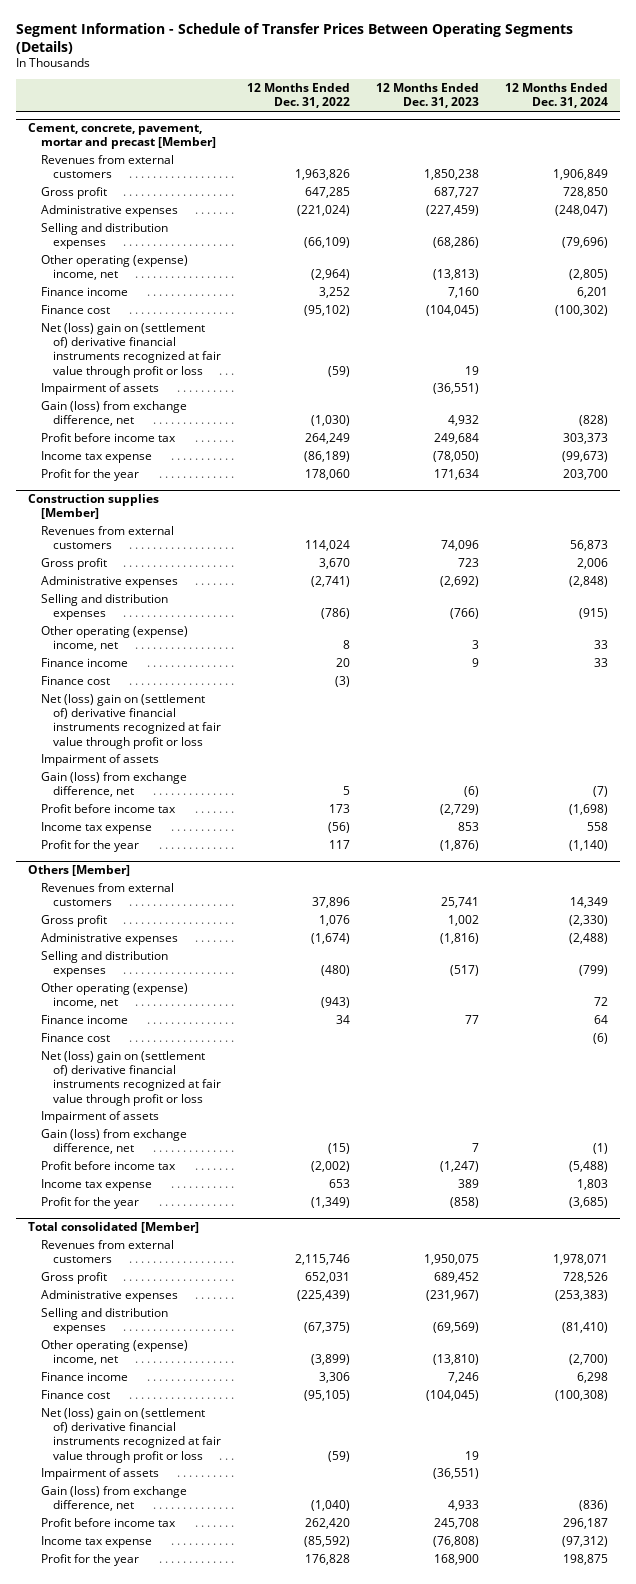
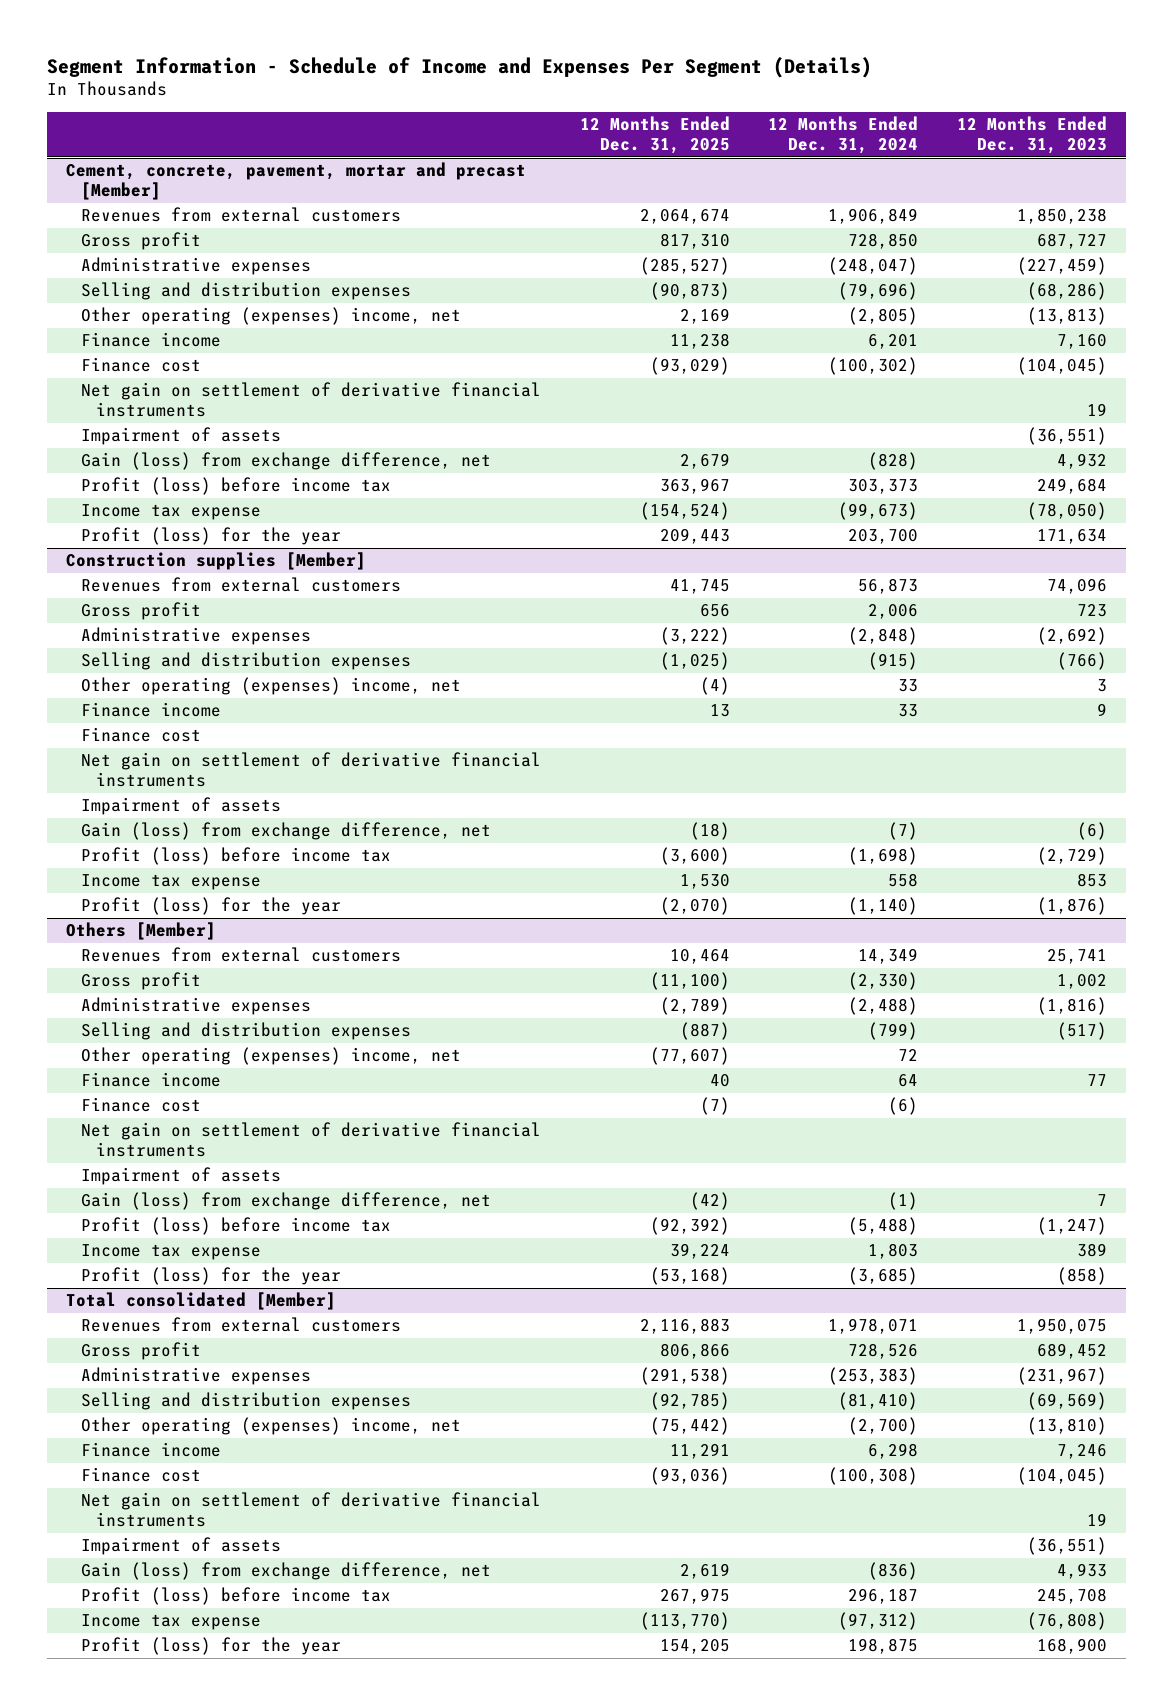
- Segment Information - Schedule of Transfer Prices Between Operating Segments (Details)
+ Segment Information - Schedule of Income and Expenses Per Segment (Details)
- | 12 Months Ended Dec. 31, 2022 | 12 Months Ended Dec. 31, 2023 | 12 Months Ended Dec. 31, 2024
+ | 12 Months Ended Dec. 31, 2025 | 12 Months Ended Dec. 31, 2024 | 12 Months Ended Dec. 31, 2023
@ Cement, concrete, pavement, mortar and precast [Member]
- Other operating (expense) income, net | (2,964) | (13,813) | (2,805)
+ Other operating (expenses) income, net | 2,169 | (2,805) | (13,813)
- Net (loss) gain on (settlement of) derivative financial instruments recognized at fair value through profit or loss | (59) | 19 |
+ Net gain on settlement of derivative financial instruments | | | 19
- Profit before income tax | 264,249 | 249,684 | 303,373
+ Profit (loss) before income tax | 363,967 | 303,373 | 249,684
- Profit for the year | 178,060 | 171,634 | 203,700
+ Profit (loss) for the year | 209,443 | 203,700 | 171,634
@ Construction supplies [Member]
- Other operating (expense) income, net | 8 | 3 | 33
+ Other operating (expenses) income, net | (4) | 33 | 3
- Net (loss) gain on (settlement of) derivative financial instruments recognized at fair value through profit or loss
+ Net gain on settlement of derivative financial instruments
- Profit before income tax | 173 | (2,729) | (1,698)
+ Profit (loss) before income tax | (3,600) | (1,698) | (2,729)
- Profit for the year | 117 | (1,876) | (1,140)
+ Profit (loss) for the year | (2,070) | (1,140) | (1,876)
@ Others [Member]
- Other operating (expense) income, net | (943) | | 72
+ Other operating (expenses) income, net | (77,607) | 72 |
- Net (loss) gain on (settlement of) derivative financial instruments recognized at fair value through profit or loss
+ Net gain on settlement of derivative financial instruments
- Profit before income tax | (2,002) | (1,247) | (5,488)
+ Profit (loss) before income tax | (92,392) | (5,488) | (1,247)
- Profit for the year | (1,349) | (858) | (3,685)
+ Profit (loss) for the year | (53,168) | (3,685) | (858)
@ Total consolidated [Member]
- Other operating (expense) income, net | (3,899) | (13,810) | (2,700)
+ Other operating (expenses) income, net | (75,442) | (2,700) | (13,810)
- Net (loss) gain on (settlement of) derivative financial instruments recognized at fair value through profit or loss | (59) | 19 |
+ Net gain on settlement of derivative financial instruments | | | 19
- Profit before income tax | 262,420 | 245,708 | 296,187
+ Profit (loss) before income tax | 267,975 | 296,187 | 245,708
- Profit for the year | 176,828 | 168,900 | 198,875
+ Profit (loss) for the year | 154,205 | 198,875 | 168,900

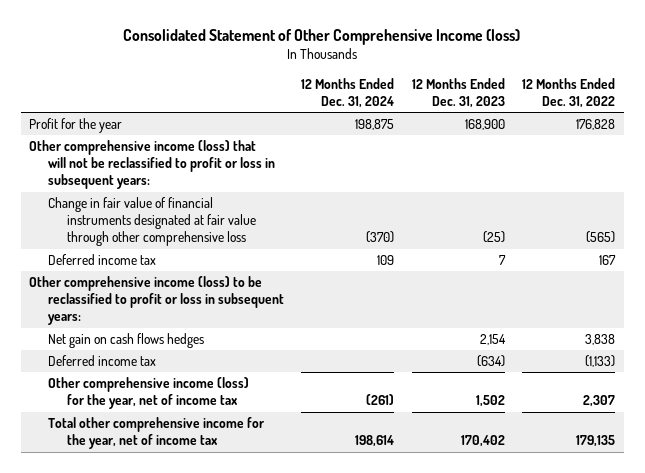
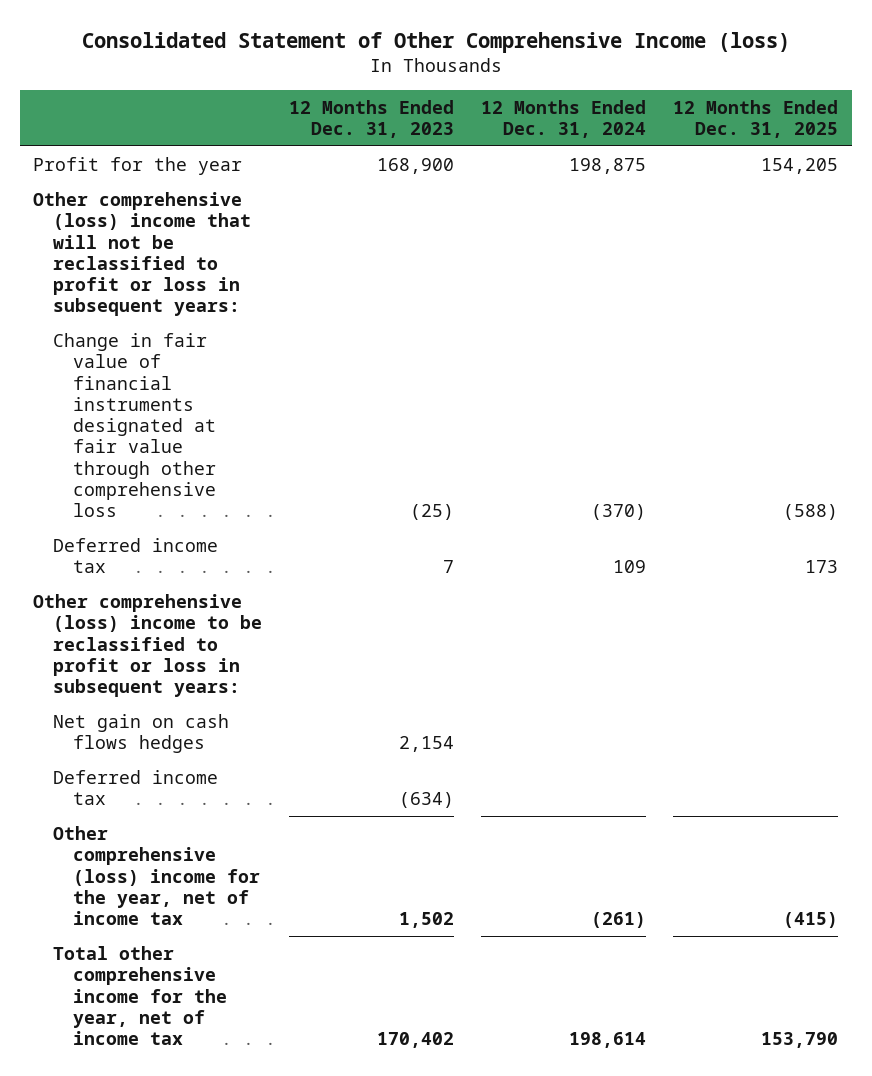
- | 12 Months Ended Dec. 31, 2024 | 12 Months Ended Dec. 31, 2023 | 12 Months Ended Dec. 31, 2022
+ | 12 Months Ended Dec. 31, 2023 | 12 Months Ended Dec. 31, 2024 | 12 Months Ended Dec. 31, 2025
- Other comprehensive income (loss) that will not be reclassified to profit or loss in subsequent years:
+ Other comprehensive (loss) income that will not be reclassified to profit or loss in subsequent years:
- Other comprehensive income (loss) to be reclassified to profit or loss in subsequent years:
+ Other comprehensive (loss) income to be reclassified to profit or loss in subsequent years:
- Other comprehensive income (loss) for the year, net of income tax | (261) | 1,502 | 2,307
+ Other comprehensive (loss) income for the year, net of income tax | 1,502 | (261) | (415)

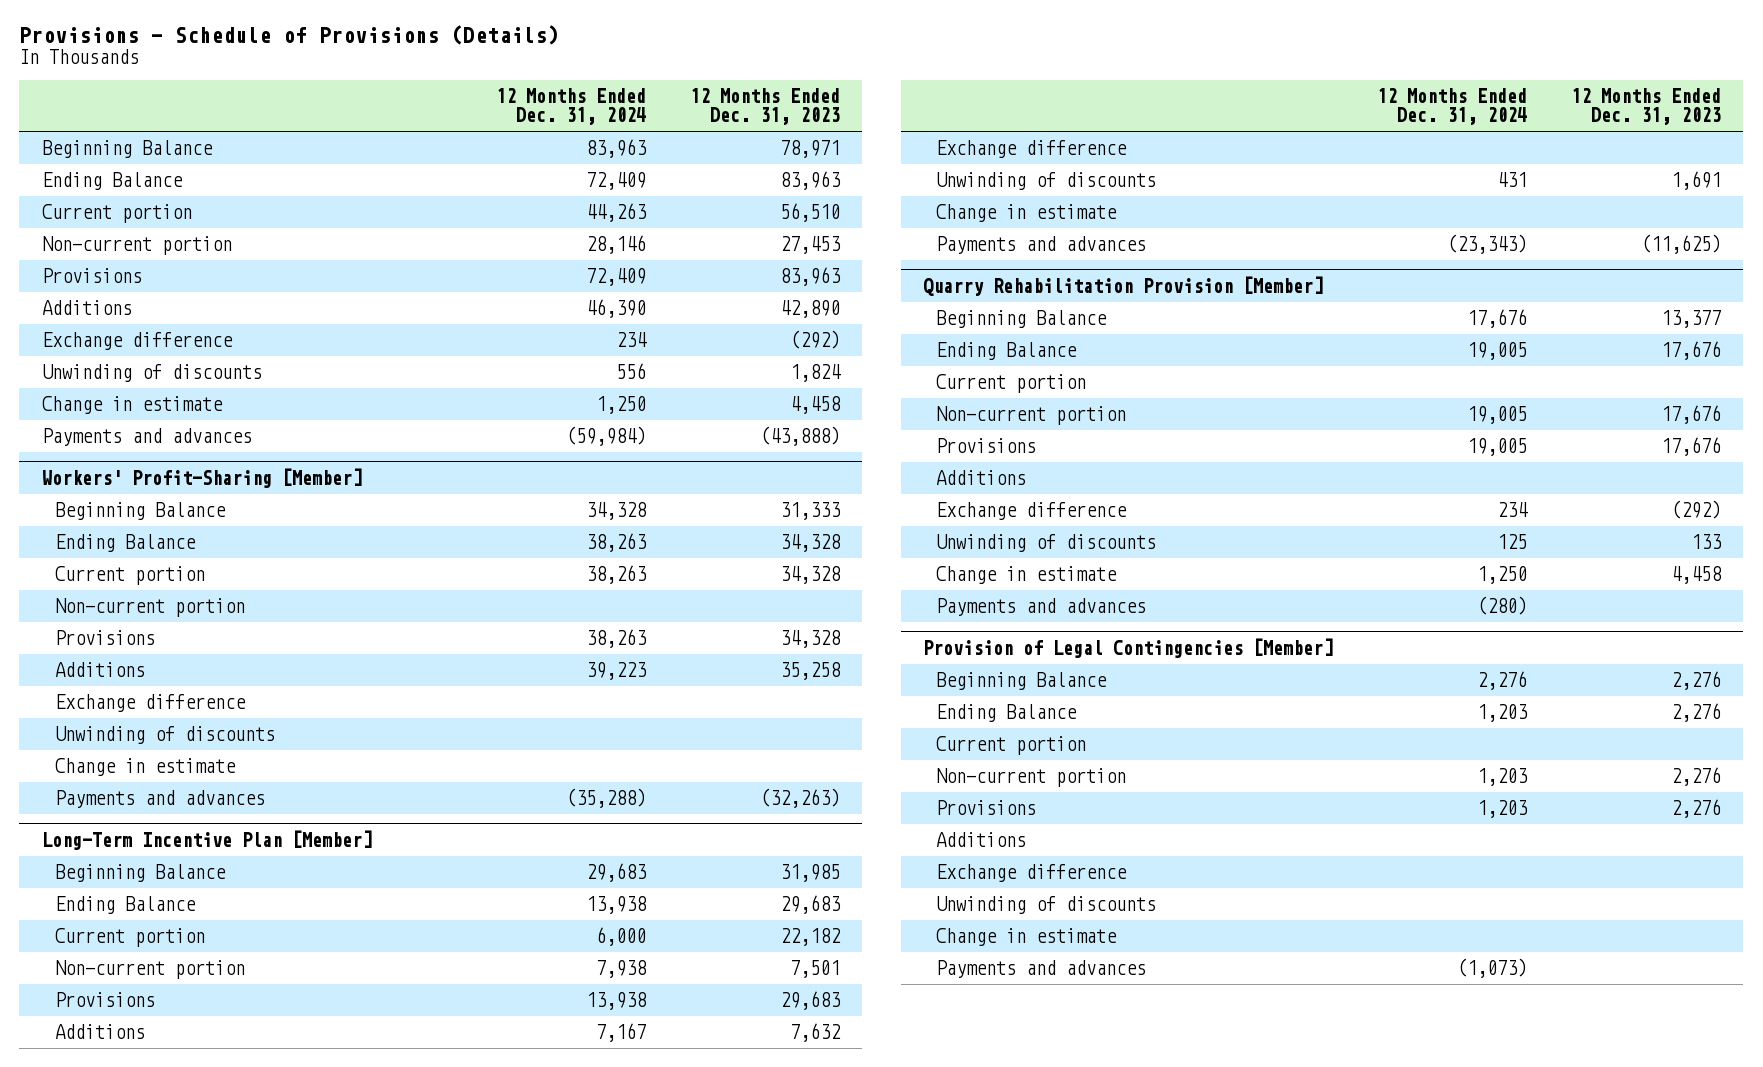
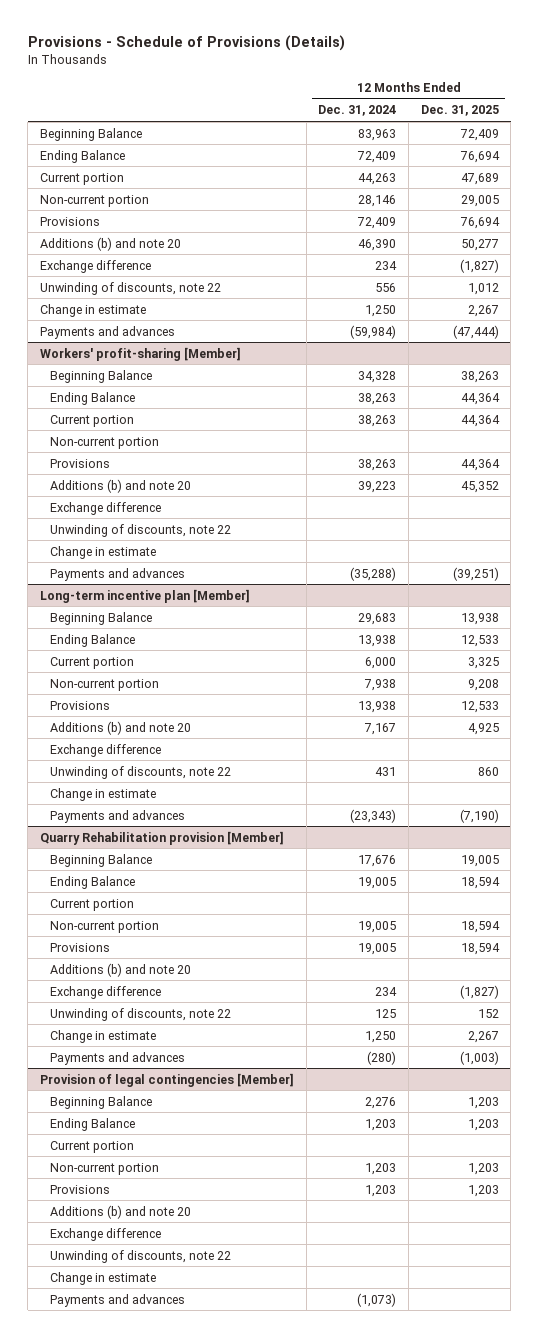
- | 12 Months Ended Dec. 31, 2024 | 12 Months Ended Dec. 31, 2023
+ | 12 Months Ended Dec. 31, 2024 | 12 Months Ended Dec. 31, 2025
- Additions | 46,390 | 42,890
+ Additions (b) and note 20 | 46,390 | 50,277
- Unwinding of discounts | 556 | 1,824
+ Unwinding of discounts, note 22 | 556 | 1,012
- Workers' Profit-Sharing [Member]
+ Workers' profit-sharing [Member]
- Additions | 39,223 | 35,258
+ Additions (b) and note 20 | 39,223 | 45,352
- Unwinding of discounts
+ Unwinding of discounts, note 22
- Long-Term Incentive Plan [Member]
+ Long-term incentive plan [Member]
- Additions | 7,167 | 7,632
+ Additions (b) and note 20 | 7,167 | 4,925
- Unwinding of discounts | 431 | 1,691
+ Unwinding of discounts, note 22 | 431 | 860
- Quarry Rehabilitation Provision [Member]
+ Quarry Rehabilitation provision [Member]
- Additions
+ Additions (b) and note 20
- Unwinding of discounts | 125 | 133
+ Unwinding of discounts, note 22 | 125 | 152
- Provision of Legal Contingencies [Member]
+ Provision of legal contingencies [Member]
- Additions
+ Additions (b) and note 20
- Unwinding of discounts
+ Unwinding of discounts, note 22

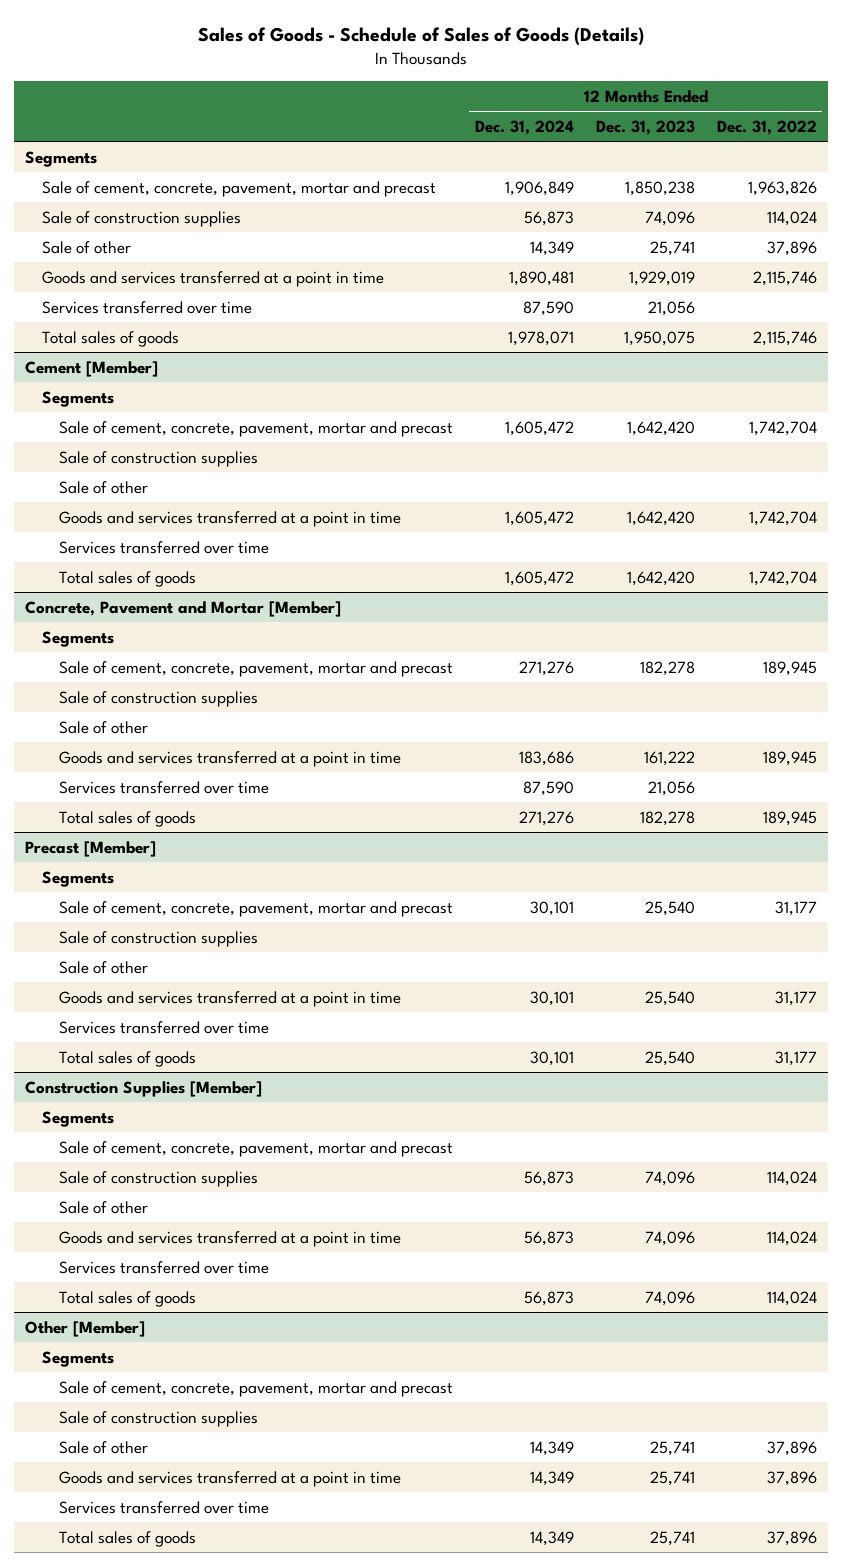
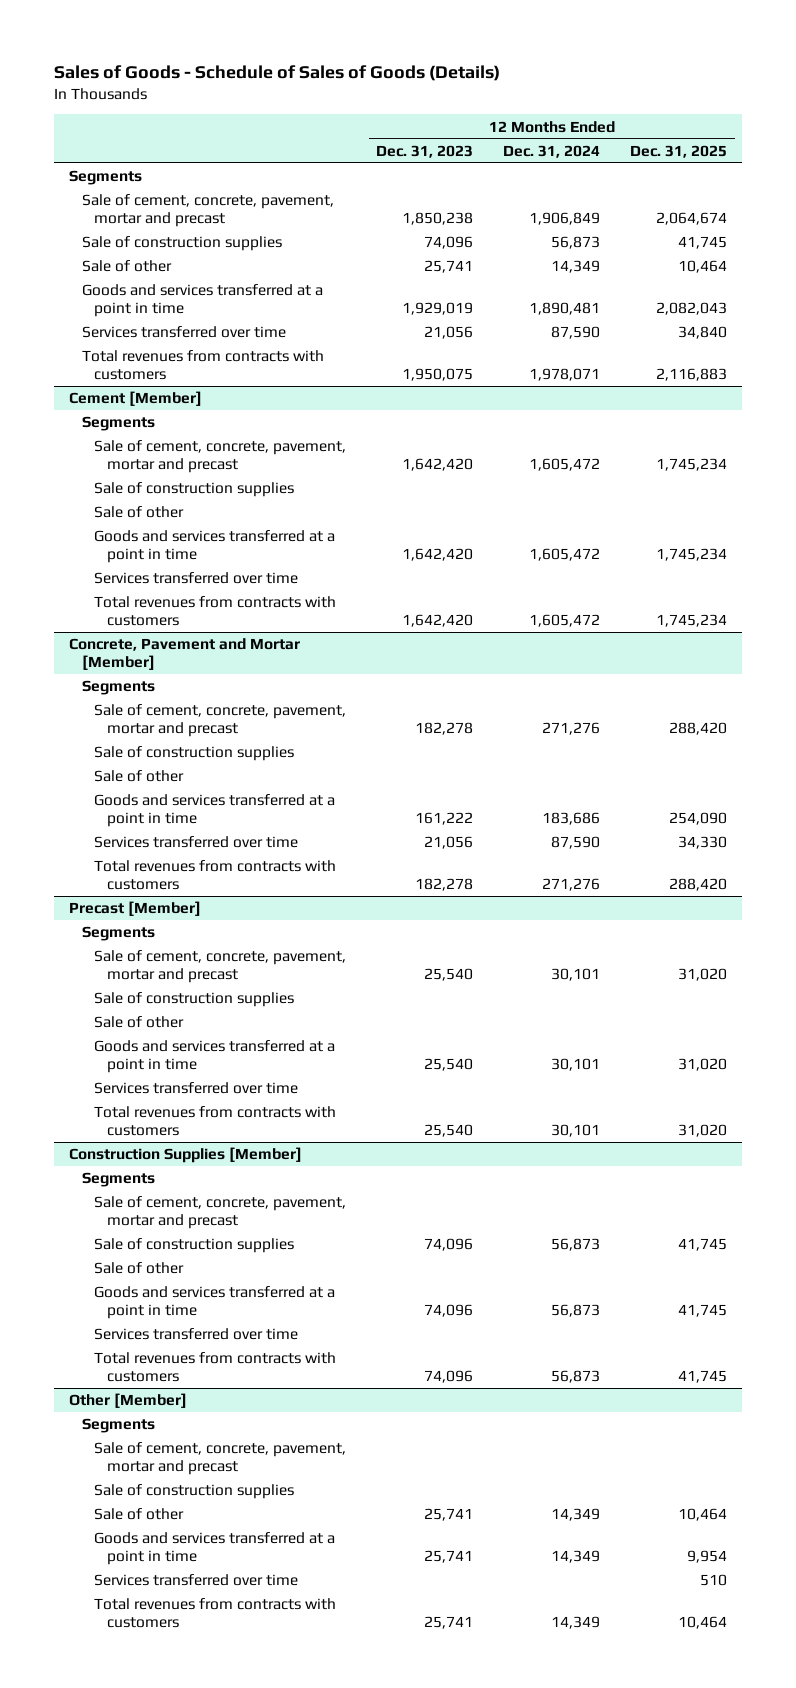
- | 12 Months Ended Dec. 31, 2024 | 12 Months Ended Dec. 31, 2023 | 12 Months Ended Dec. 31, 2022
+ | 12 Months Ended Dec. 31, 2023 | 12 Months Ended Dec. 31, 2024 | 12 Months Ended Dec. 31, 2025
- Total sales of goods | 1,978,071 | 1,950,075 | 2,115,746
+ Total revenues from contracts with customers | 1,950,075 | 1,978,071 | 2,116,883
@ Cement [Member]
- Total sales of goods | 1,605,472 | 1,642,420 | 1,742,704
+ Total revenues from contracts with customers | 1,642,420 | 1,605,472 | 1,745,234
@ Concrete, Pavement and Mortar [Member]
- Total sales of goods | 271,276 | 182,278 | 189,945
+ Total revenues from contracts with customers | 182,278 | 271,276 | 288,420
@ Precast [Member]
- Total sales of goods | 30,101 | 25,540 | 31,177
+ Total revenues from contracts with customers | 25,540 | 30,101 | 31,020
@ Construction Supplies [Member]
- Total sales of goods | 56,873 | 74,096 | 114,024
+ Total revenues from contracts with customers | 74,096 | 56,873 | 41,745
@ Other [Member]
- Total sales of goods | 14,349 | 25,741 | 37,896
+ Total revenues from contracts with customers | 25,741 | 14,349 | 10,464

